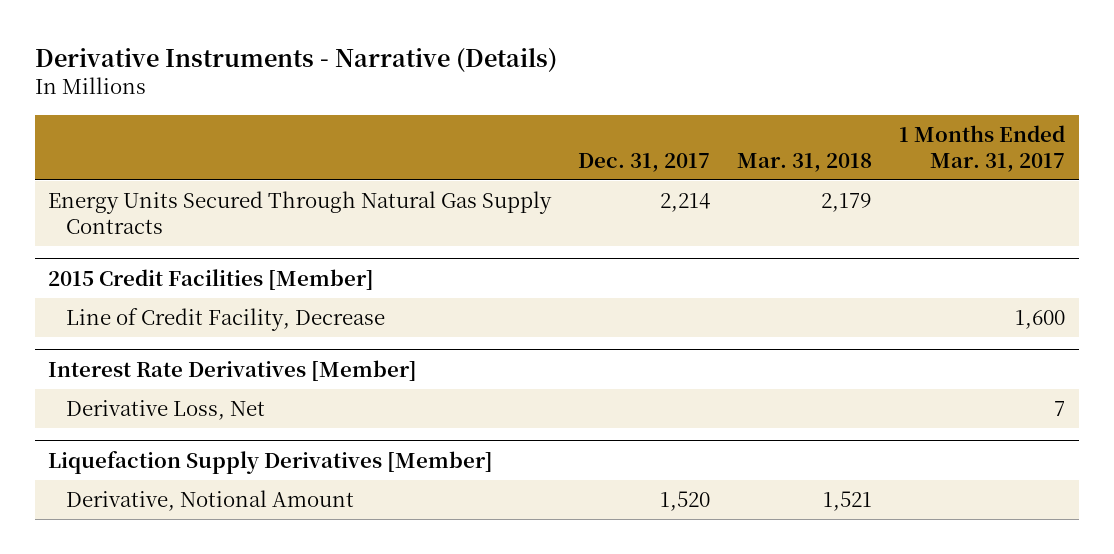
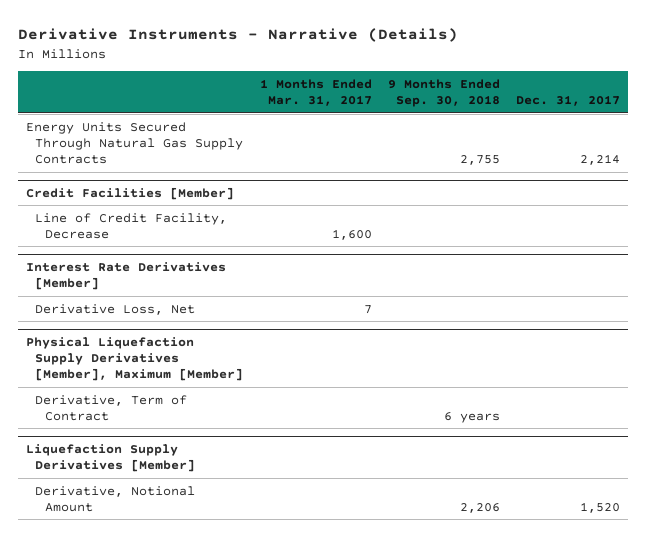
- | Dec. 31, 2017 | Mar. 31, 2018 | 1 Months Ended Mar. 31, 2017
+ | 1 Months Ended Mar. 31, 2017 | 9 Months Ended Sep. 30, 2018 | Dec. 31, 2017
- 2015 Credit Facilities [Member]
+ Credit Facilities [Member]
+ Physical Liquefaction Supply Derivatives [Member], Maximum [Member]
+ Derivative, Term of Contract | | 6 years |

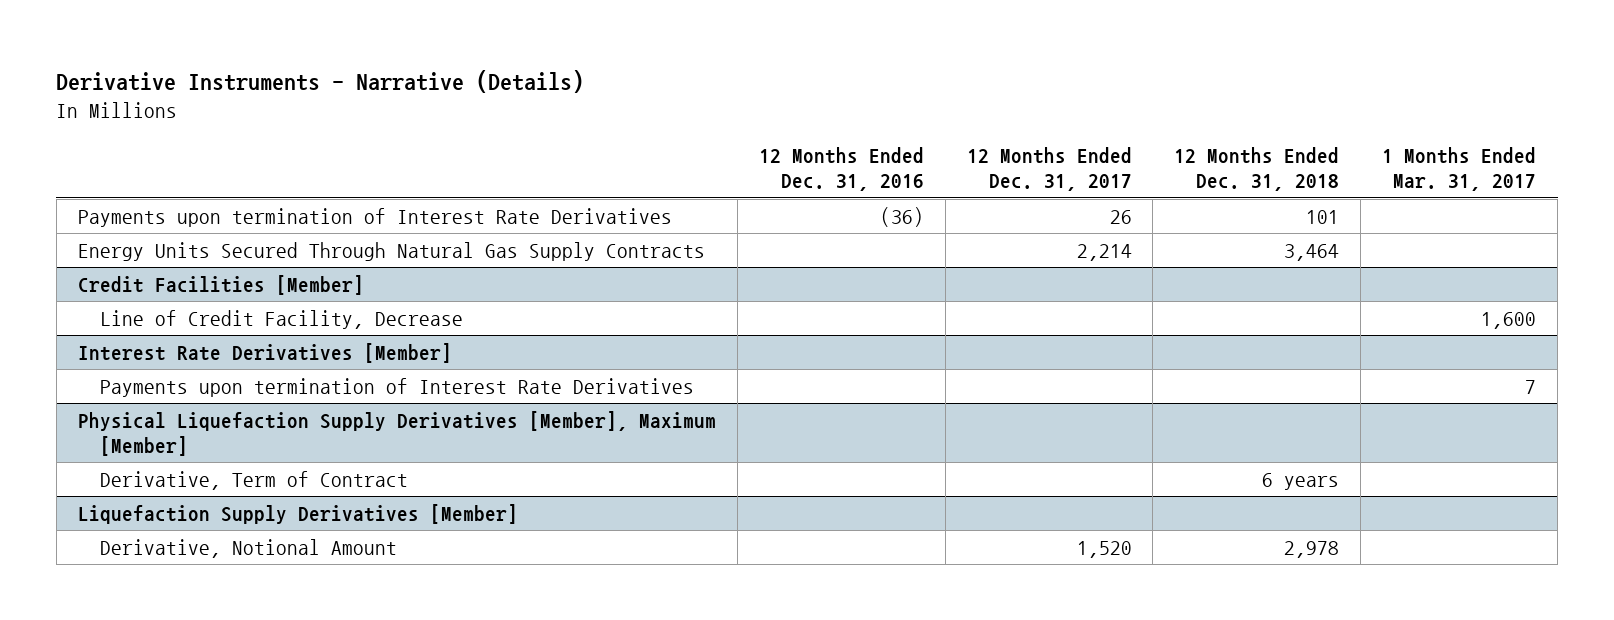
- | 1 Months Ended Mar. 31, 2017 | 9 Months Ended Sep. 30, 2018 | Dec. 31, 2017
+ | 12 Months Ended Dec. 31, 2016 | 12 Months Ended Dec. 31, 2017 | 12 Months Ended Dec. 31, 2018 | 1 Months Ended Mar. 31, 2017
+ Payments upon termination of Interest Rate Derivatives | (36) | 26 | 101 |
@ Interest Rate Derivatives [Member]
- Derivative Loss, Net | 7 | |
+ Payments upon termination of Interest Rate Derivatives | | | | 7

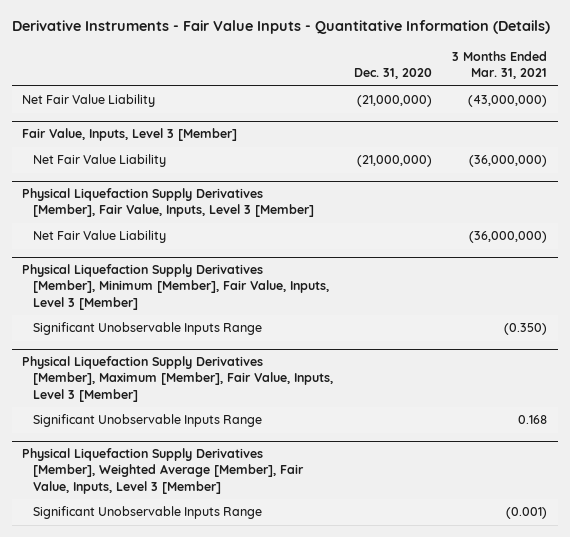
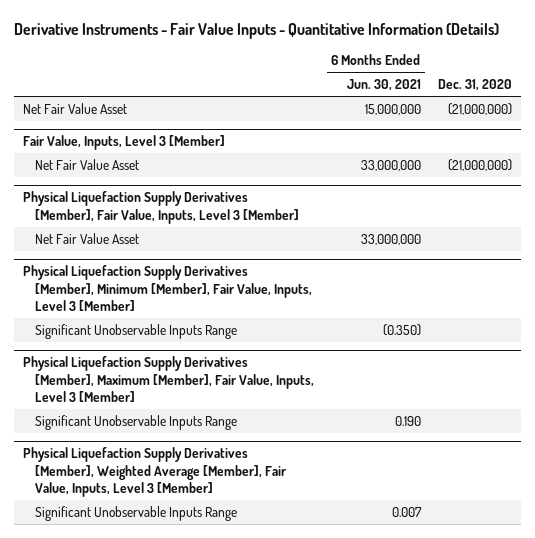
- | Dec. 31, 2020 | 3 Months Ended Mar. 31, 2021
+ | 6 Months Ended Jun. 30, 2021 | Dec. 31, 2020
- Net Fair Value Liability | (21,000,000) | (43,000,000)
+ Net Fair Value Asset | 15,000,000 | (21,000,000)
@ Fair Value, Inputs, Level 3 [Member]
- Net Fair Value Liability | (21,000,000) | (36,000,000)
+ Net Fair Value Asset | 33,000,000 | (21,000,000)
@ Physical Liquefaction Supply Derivatives [Member], Fair Value, Inputs, Level 3 [Member]
- Net Fair Value Liability | | (36,000,000)
+ Net Fair Value Asset | 33,000,000 |

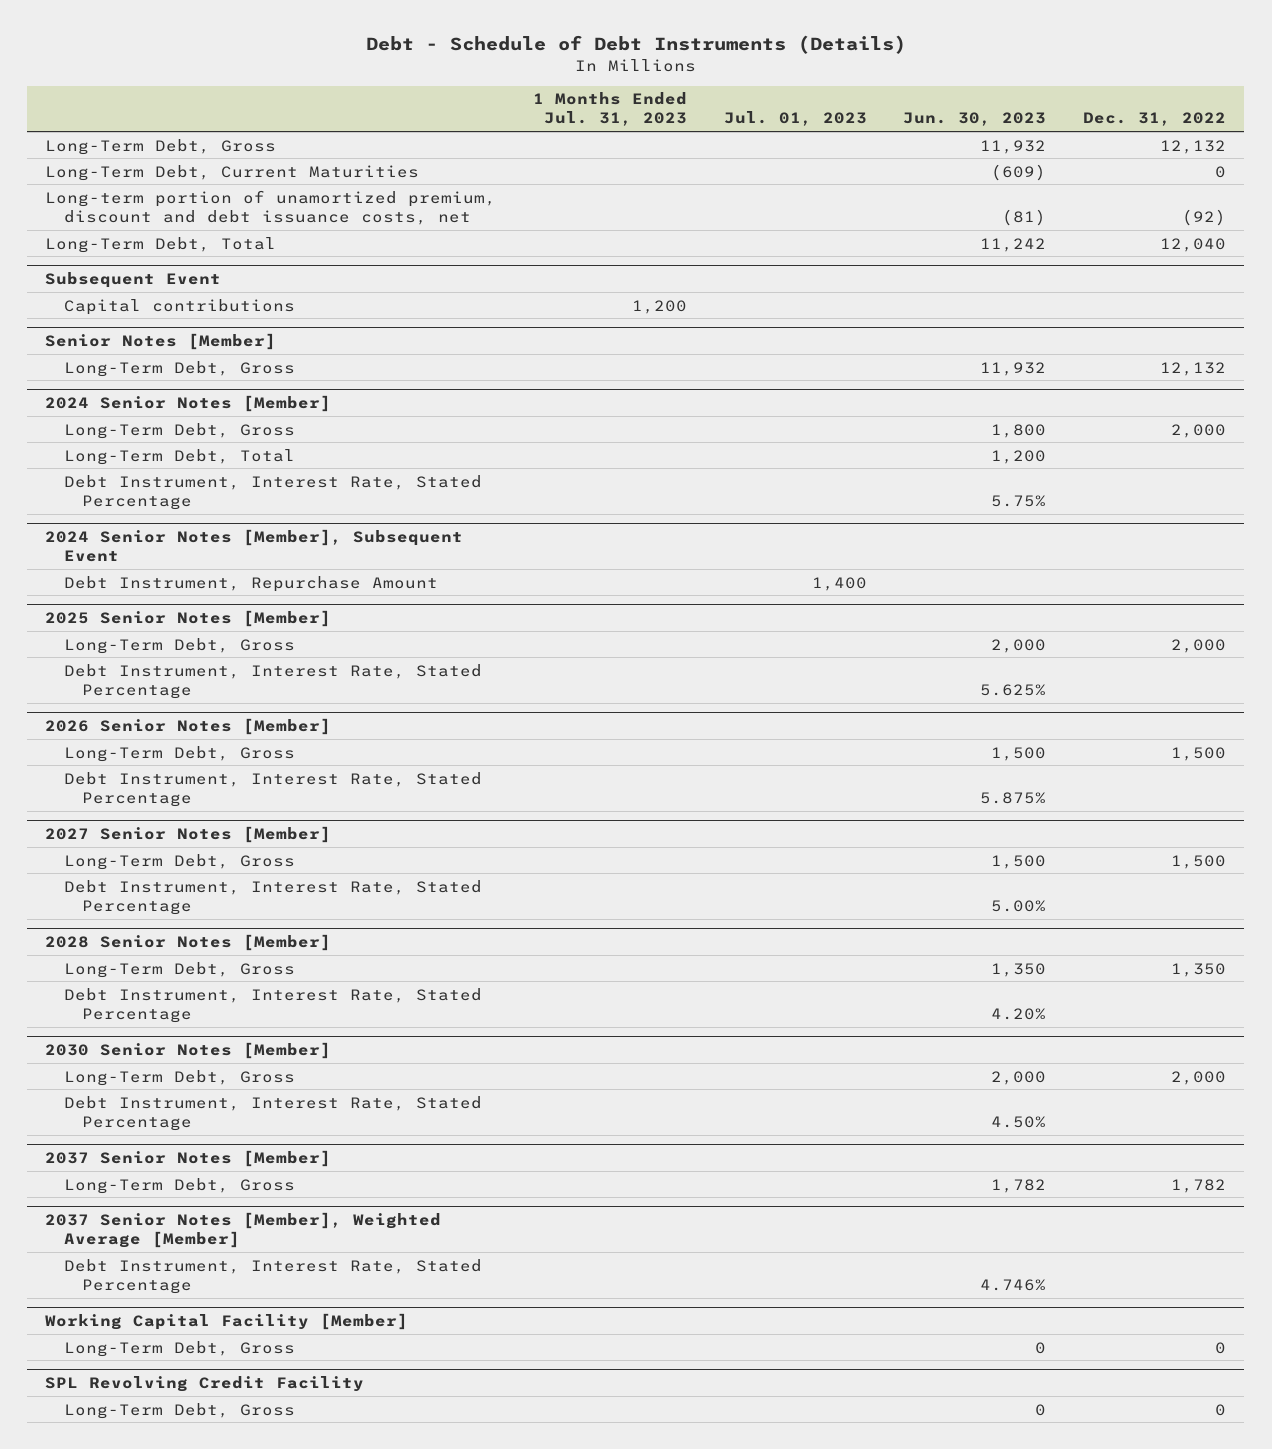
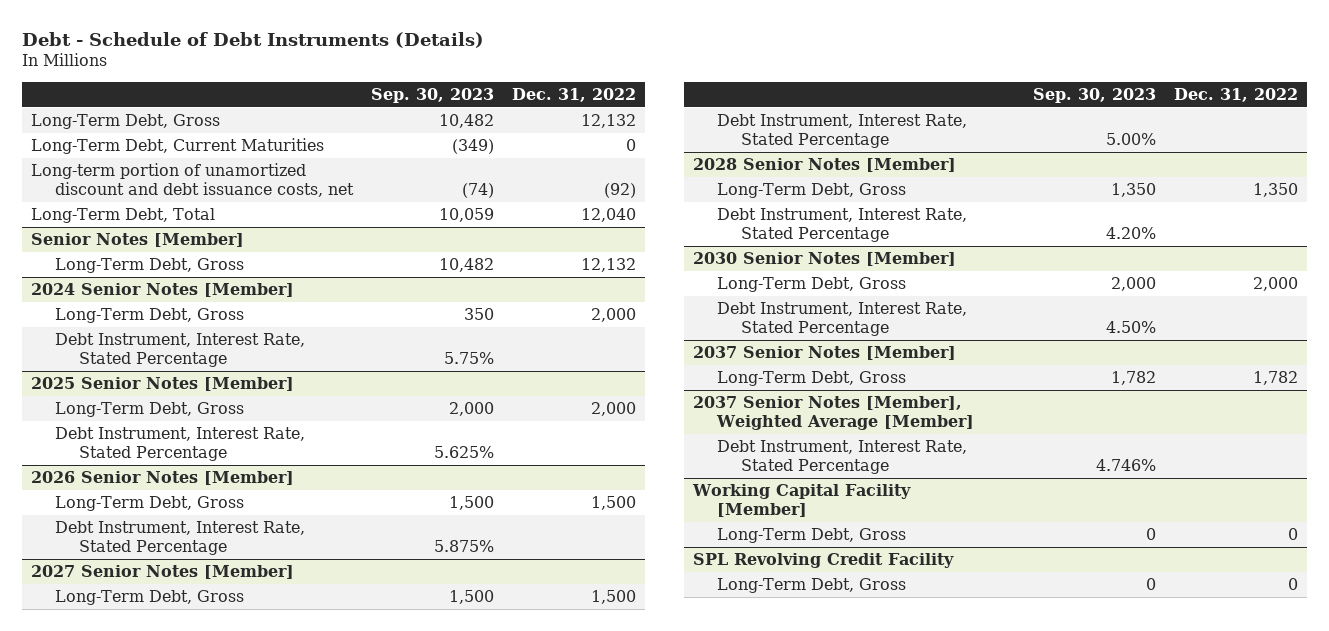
- | 1 Months Ended Jul. 31, 2023 | Jul. 01, 2023 | Jun. 30, 2023 | Dec. 31, 2022
+ | Sep. 30, 2023 | Dec. 31, 2022
- Long-term portion of unamortized premium, discount and debt issuance costs, net | | | (81) | (92)
+ Long-term portion of unamortized discount and debt issuance costs, net | (74) | (92)
- Subsequent Event
- Capital contributions | 1,200 | | |
@ 2024 Senior Notes [Member]
- Long-Term Debt, Total | | | 1,200 |
- 2024 Senior Notes [Member], Subsequent Event
- Debt Instrument, Repurchase Amount | | 1,400 | |

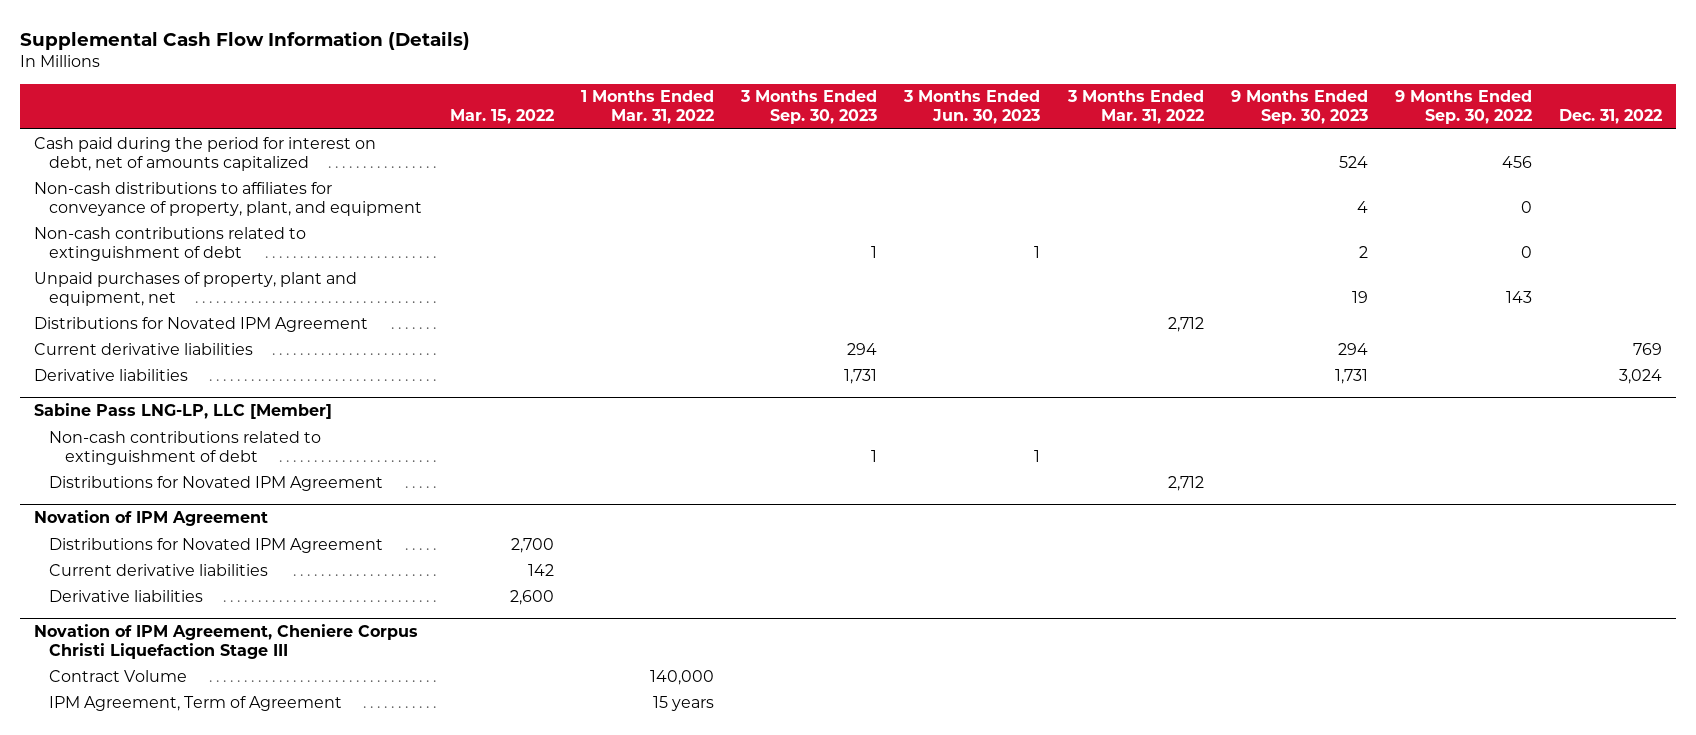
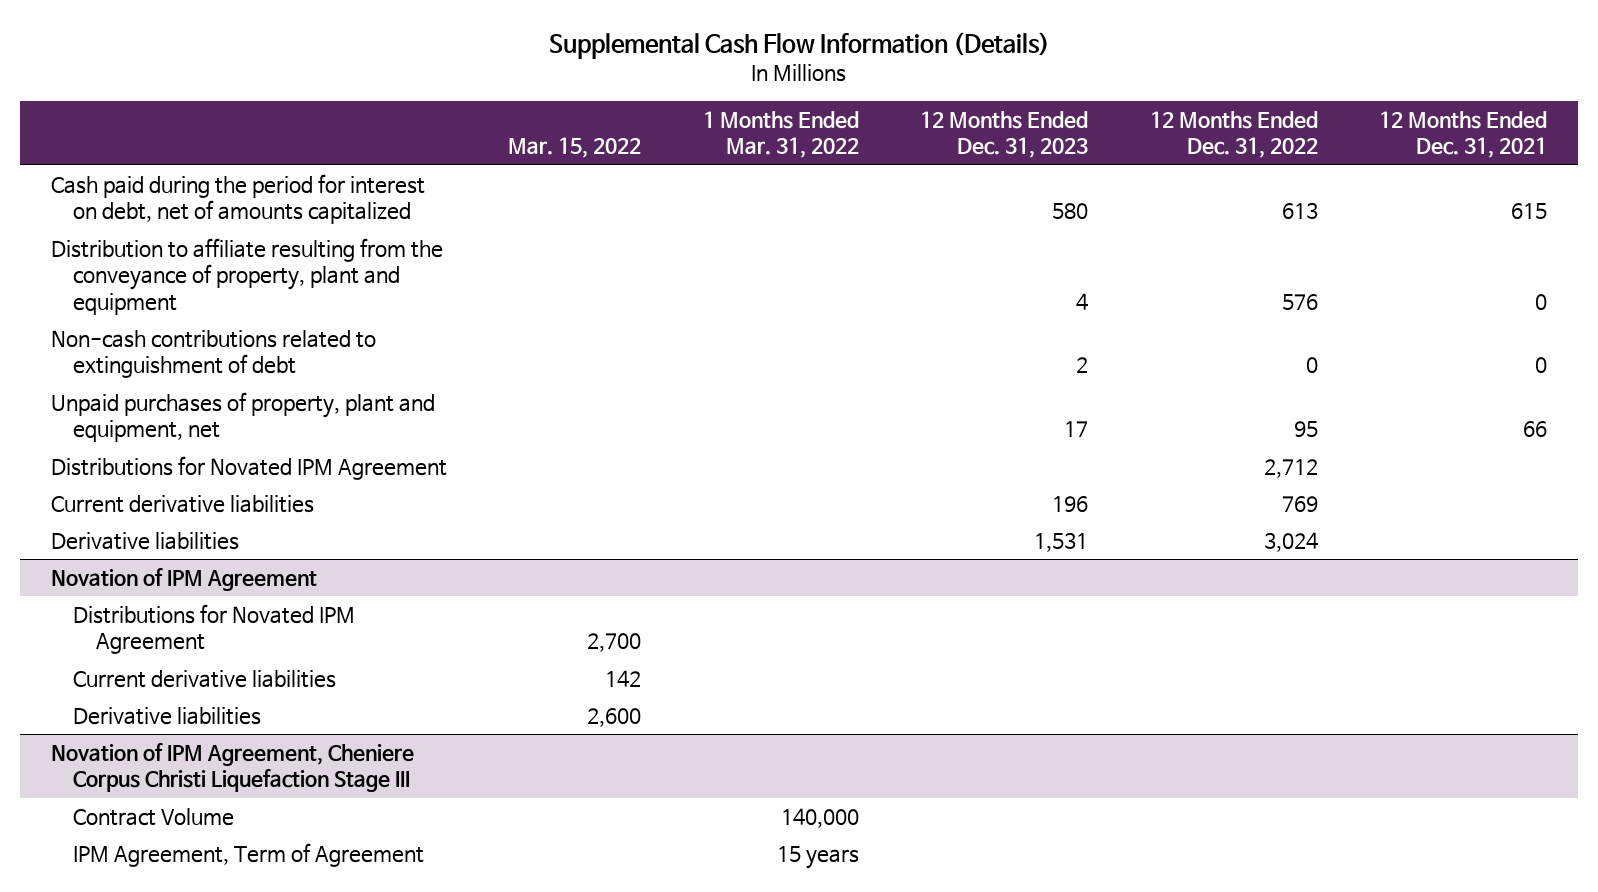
- | Mar. 15, 2022 | 1 Months Ended Mar. 31, 2022 | 3 Months Ended Sep. 30, 2023 | 3 Months Ended Jun. 30, 2023 | 3 Months Ended Mar. 31, 2022 | 9 Months Ended Sep. 30, 2023 | 9 Months Ended Sep. 30, 2022 | Dec. 31, 2022
+ | Mar. 15, 2022 | 1 Months Ended Mar. 31, 2022 | 12 Months Ended Dec. 31, 2023 | 12 Months Ended Dec. 31, 2022 | 12 Months Ended Dec. 31, 2021
- Non-cash distributions to affiliates for conveyance of property, plant, and equipment | | | | | | 4 | 0 |
+ Distribution to affiliate resulting from the conveyance of property, plant and equipment | | | 4 | 576 | 0
- Sabine Pass LNG-LP, LLC [Member]
- Non-cash contributions related to extinguishment of debt | | | 1 | 1 | | | |
- Distributions for Novated IPM Agreement | | | | | 2,712 | | |

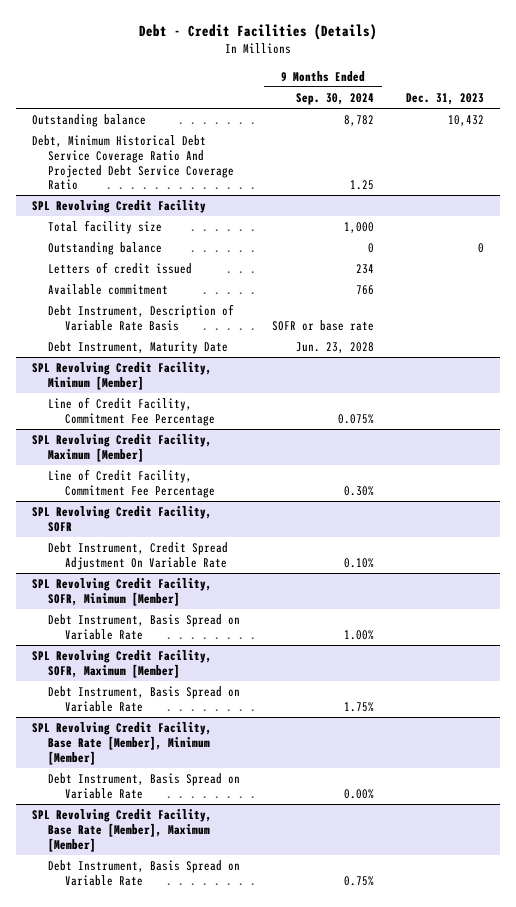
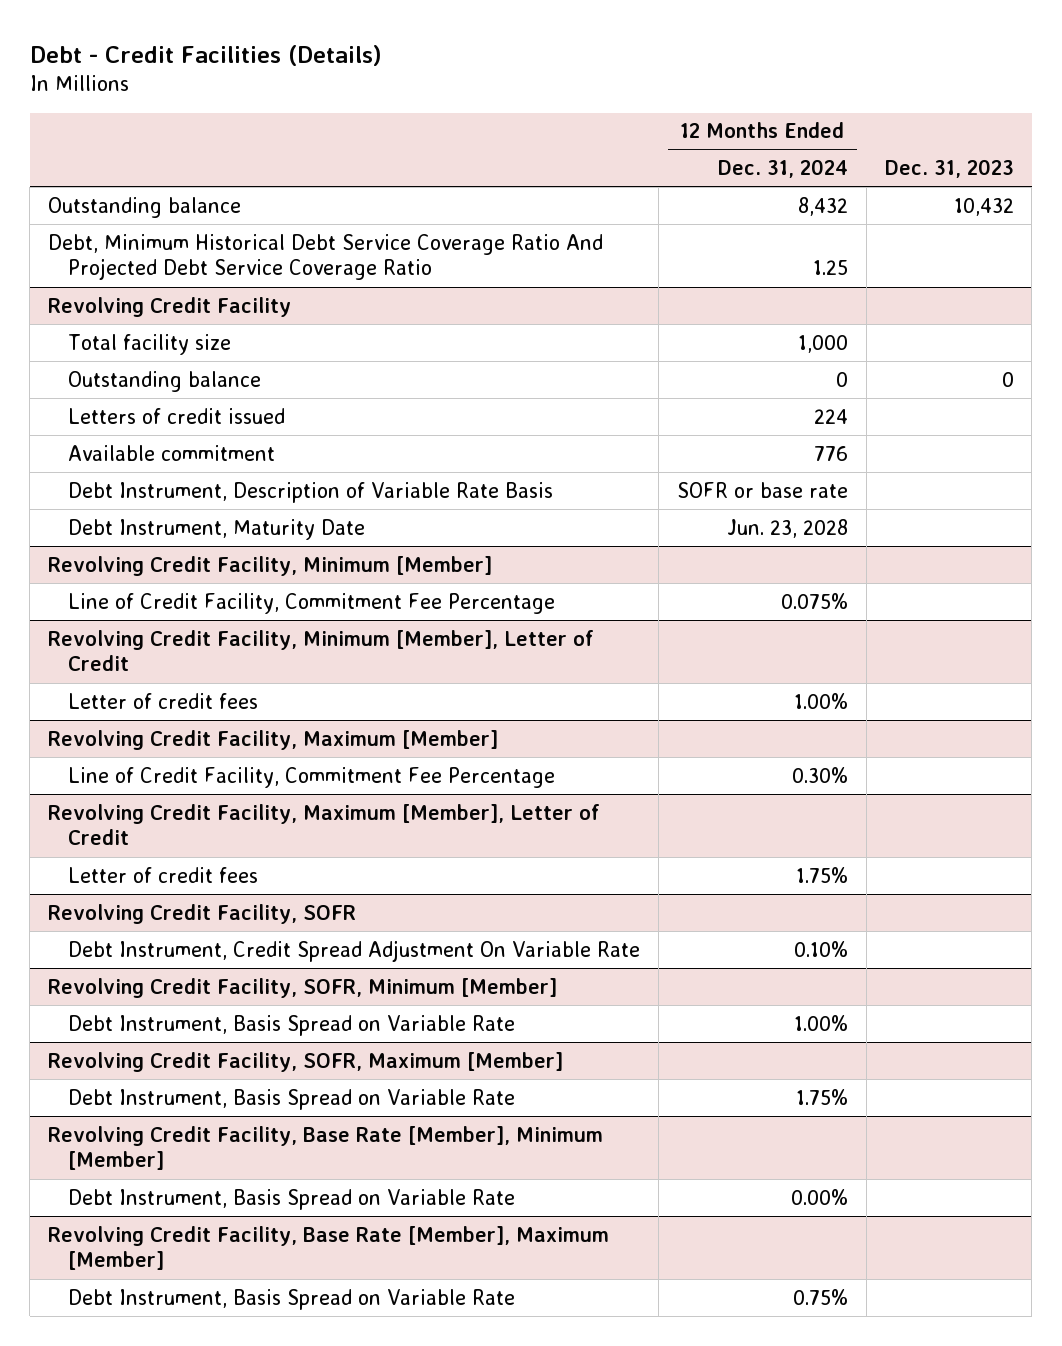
- | 9 Months Ended Sep. 30, 2024 | Dec. 31, 2023
+ | 12 Months Ended Dec. 31, 2024 | Dec. 31, 2023
- SPL Revolving Credit Facility
+ Revolving Credit Facility
- SPL Revolving Credit Facility, Minimum [Member]
+ Revolving Credit Facility, Minimum [Member]
- SPL Revolving Credit Facility, Maximum [Member]
+ Revolving Credit Facility, Minimum [Member], Letter of Credit
+ Letter of credit fees | 1.00% |
+ Revolving Credit Facility, Maximum [Member]
- SPL Revolving Credit Facility, SOFR
+ Revolving Credit Facility, Maximum [Member], Letter of Credit
+ Letter of credit fees | 1.75% |
+ Revolving Credit Facility, SOFR
- SPL Revolving Credit Facility, SOFR, Minimum [Member]
+ Revolving Credit Facility, SOFR, Minimum [Member]
- SPL Revolving Credit Facility, SOFR, Maximum [Member]
+ Revolving Credit Facility, SOFR, Maximum [Member]
- SPL Revolving Credit Facility, Base Rate [Member], Minimum [Member]
+ Revolving Credit Facility, Base Rate [Member], Minimum [Member]
- SPL Revolving Credit Facility, Base Rate [Member], Maximum [Member]
+ Revolving Credit Facility, Base Rate [Member], Maximum [Member]

